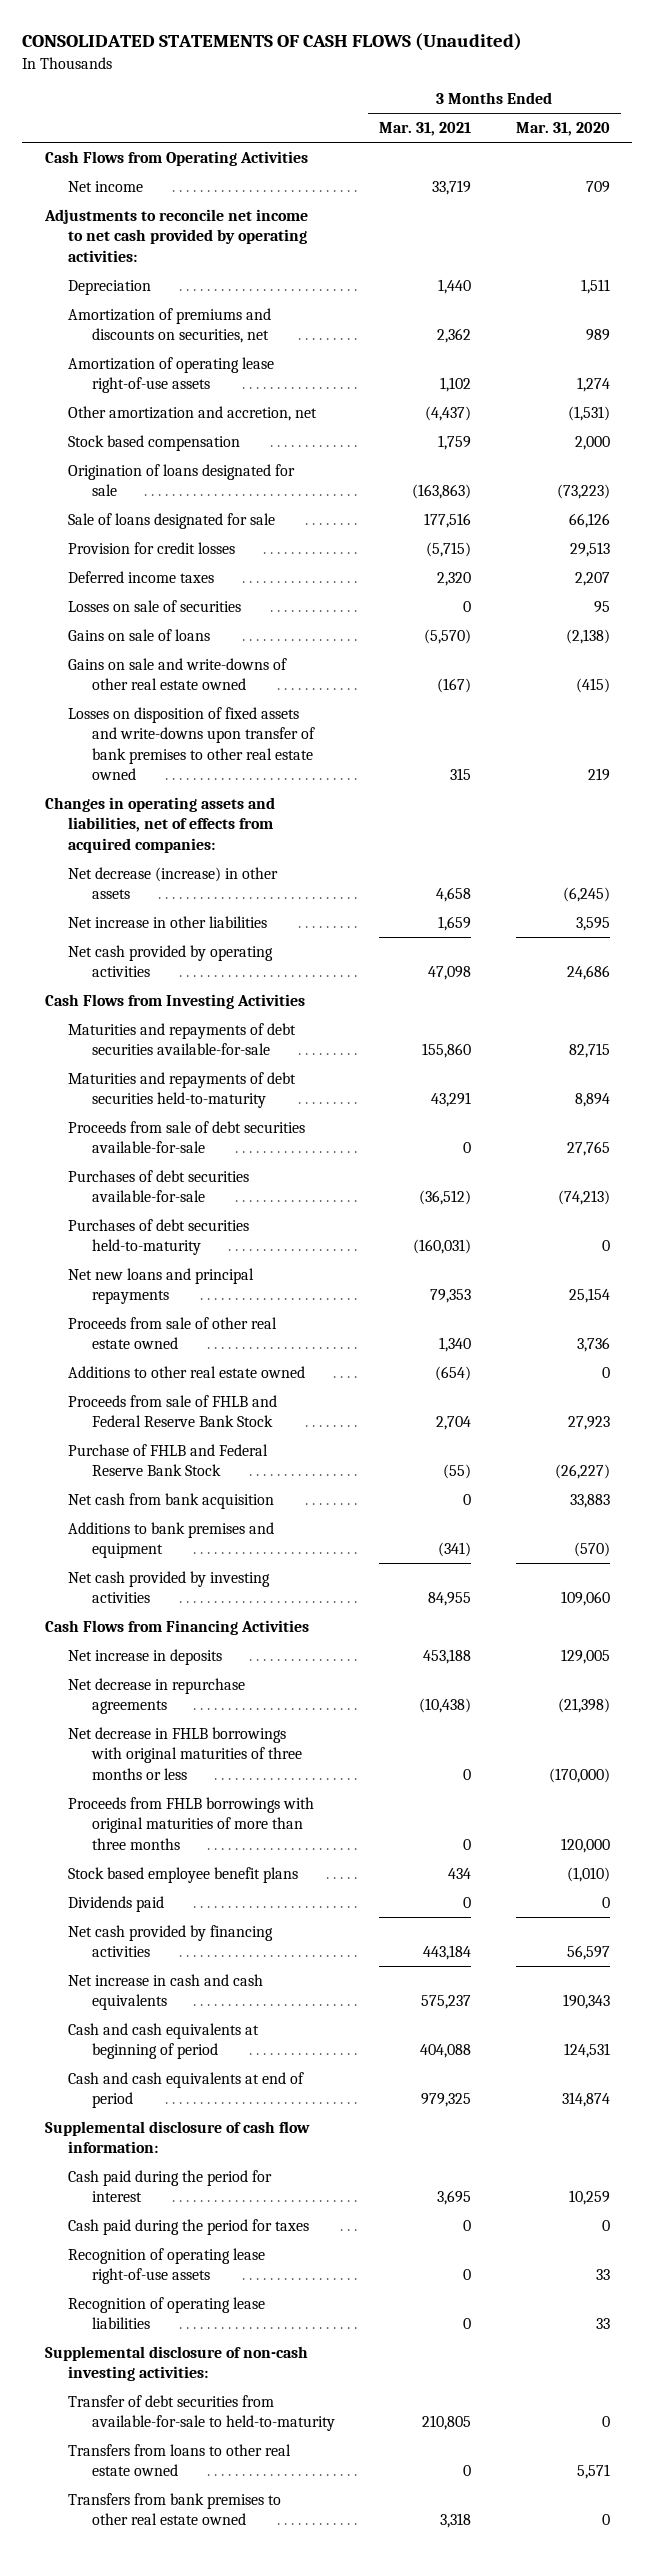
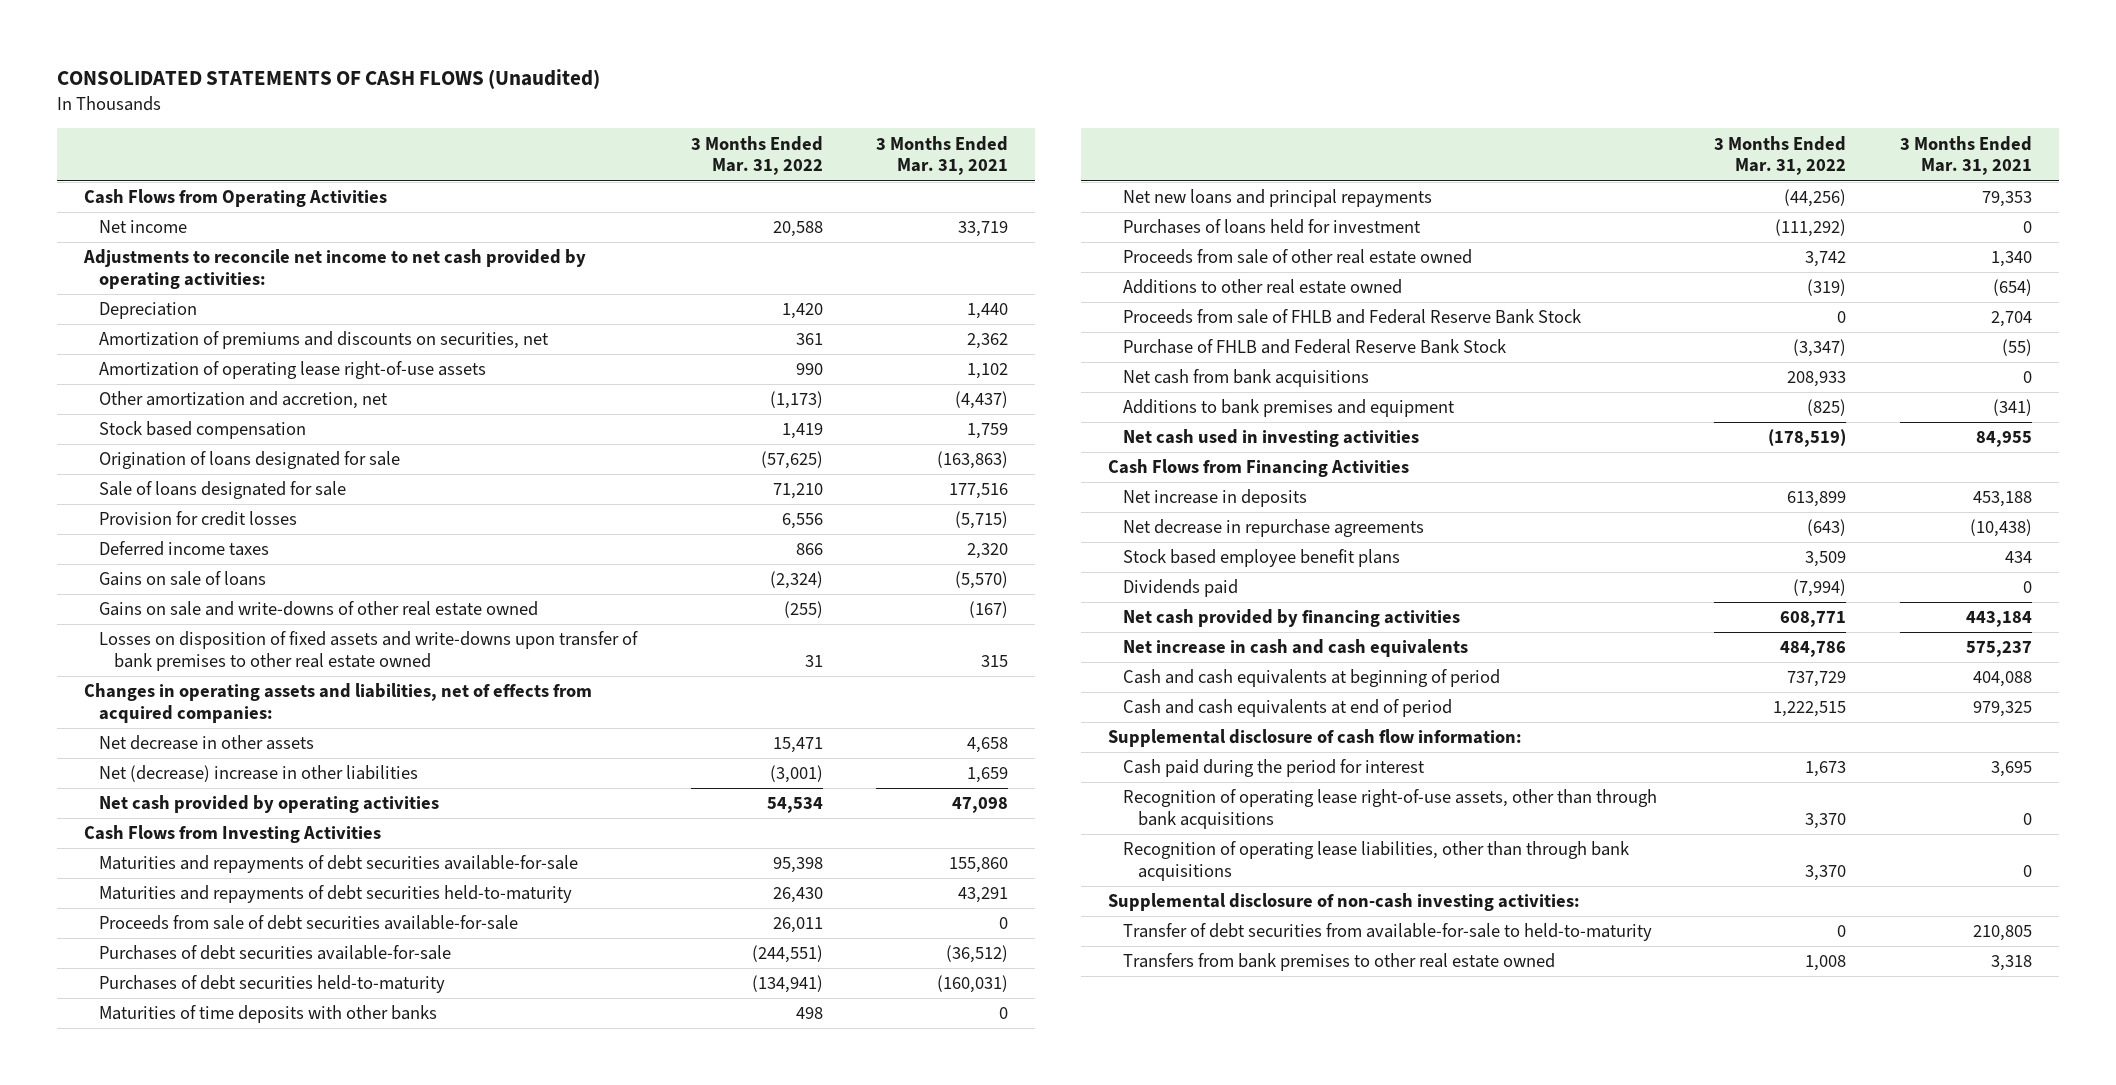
- | 3 Months Ended Mar. 31, 2021 | 3 Months Ended Mar. 31, 2020
+ | 3 Months Ended Mar. 31, 2022 | 3 Months Ended Mar. 31, 2021
- Losses on sale of securities | 0 | 95
- Net decrease (increase) in other assets | 4,658 | (6,245)
- Net increase in other liabilities | 1,659 | 3,595
+ Net decrease in other assets | 15,471 | 4,658
+ Net (decrease) increase in other liabilities | (3,001) | 1,659
+ Maturities of time deposits with other banks | 498 | 0
+ Purchases of loans held for investment | (111,292) | 0
- Net cash from bank acquisition | 0 | 33,883
+ Net cash from bank acquisitions | 208,933 | 0
- Net cash provided by investing activities | 84,955 | 109,060
+ Net cash used in investing activities | (178,519) | 84,955
- Net decrease in FHLB borrowings with original maturities of three months or less | 0 | (170,000)
- Proceeds from FHLB borrowings with original maturities of more than three months | 0 | 120,000
- Cash paid during the period for taxes | 0 | 0
- Recognition of operating lease right-of-use assets | 0 | 33
- Recognition of operating lease liabilities | 0 | 33
+ Recognition of operating lease right-of-use assets, other than through bank acquisitions | 3,370 | 0
+ Recognition of operating lease liabilities, other than through bank acquisitions | 3,370 | 0
- Transfers from loans to other real estate owned | 0 | 5,571

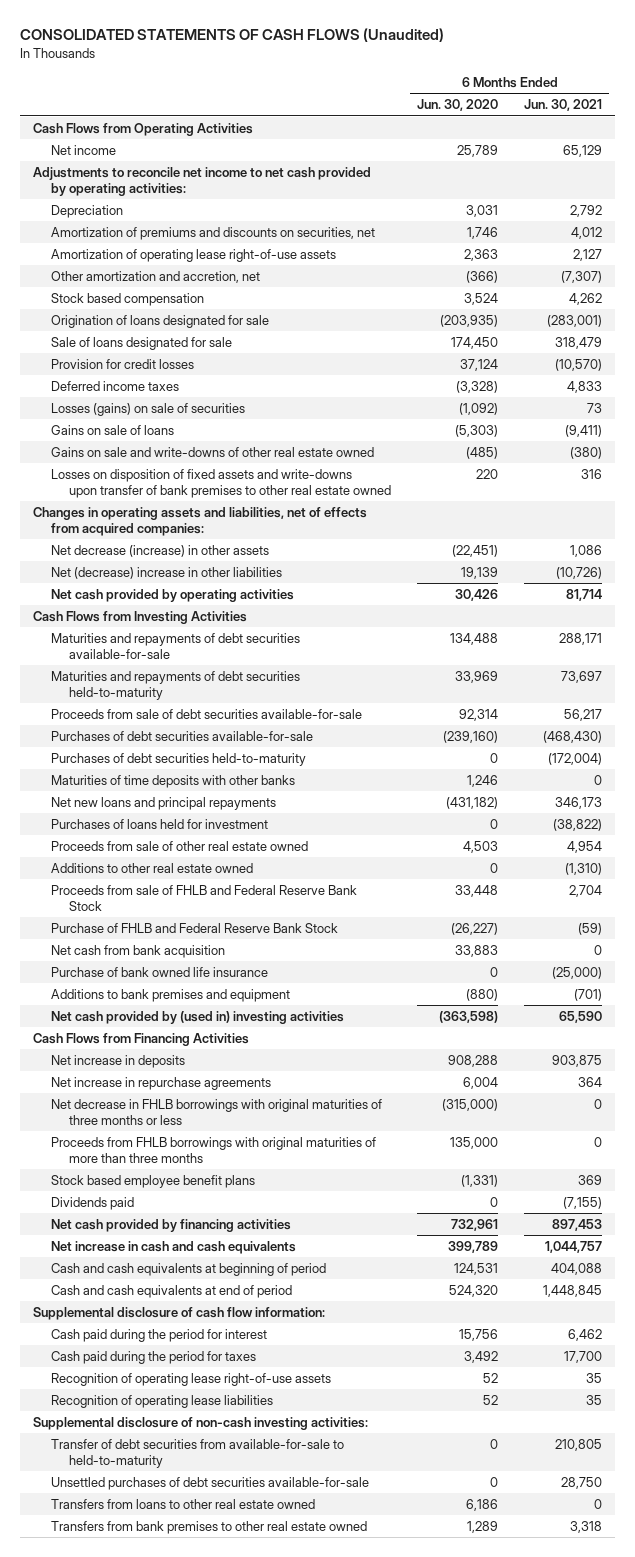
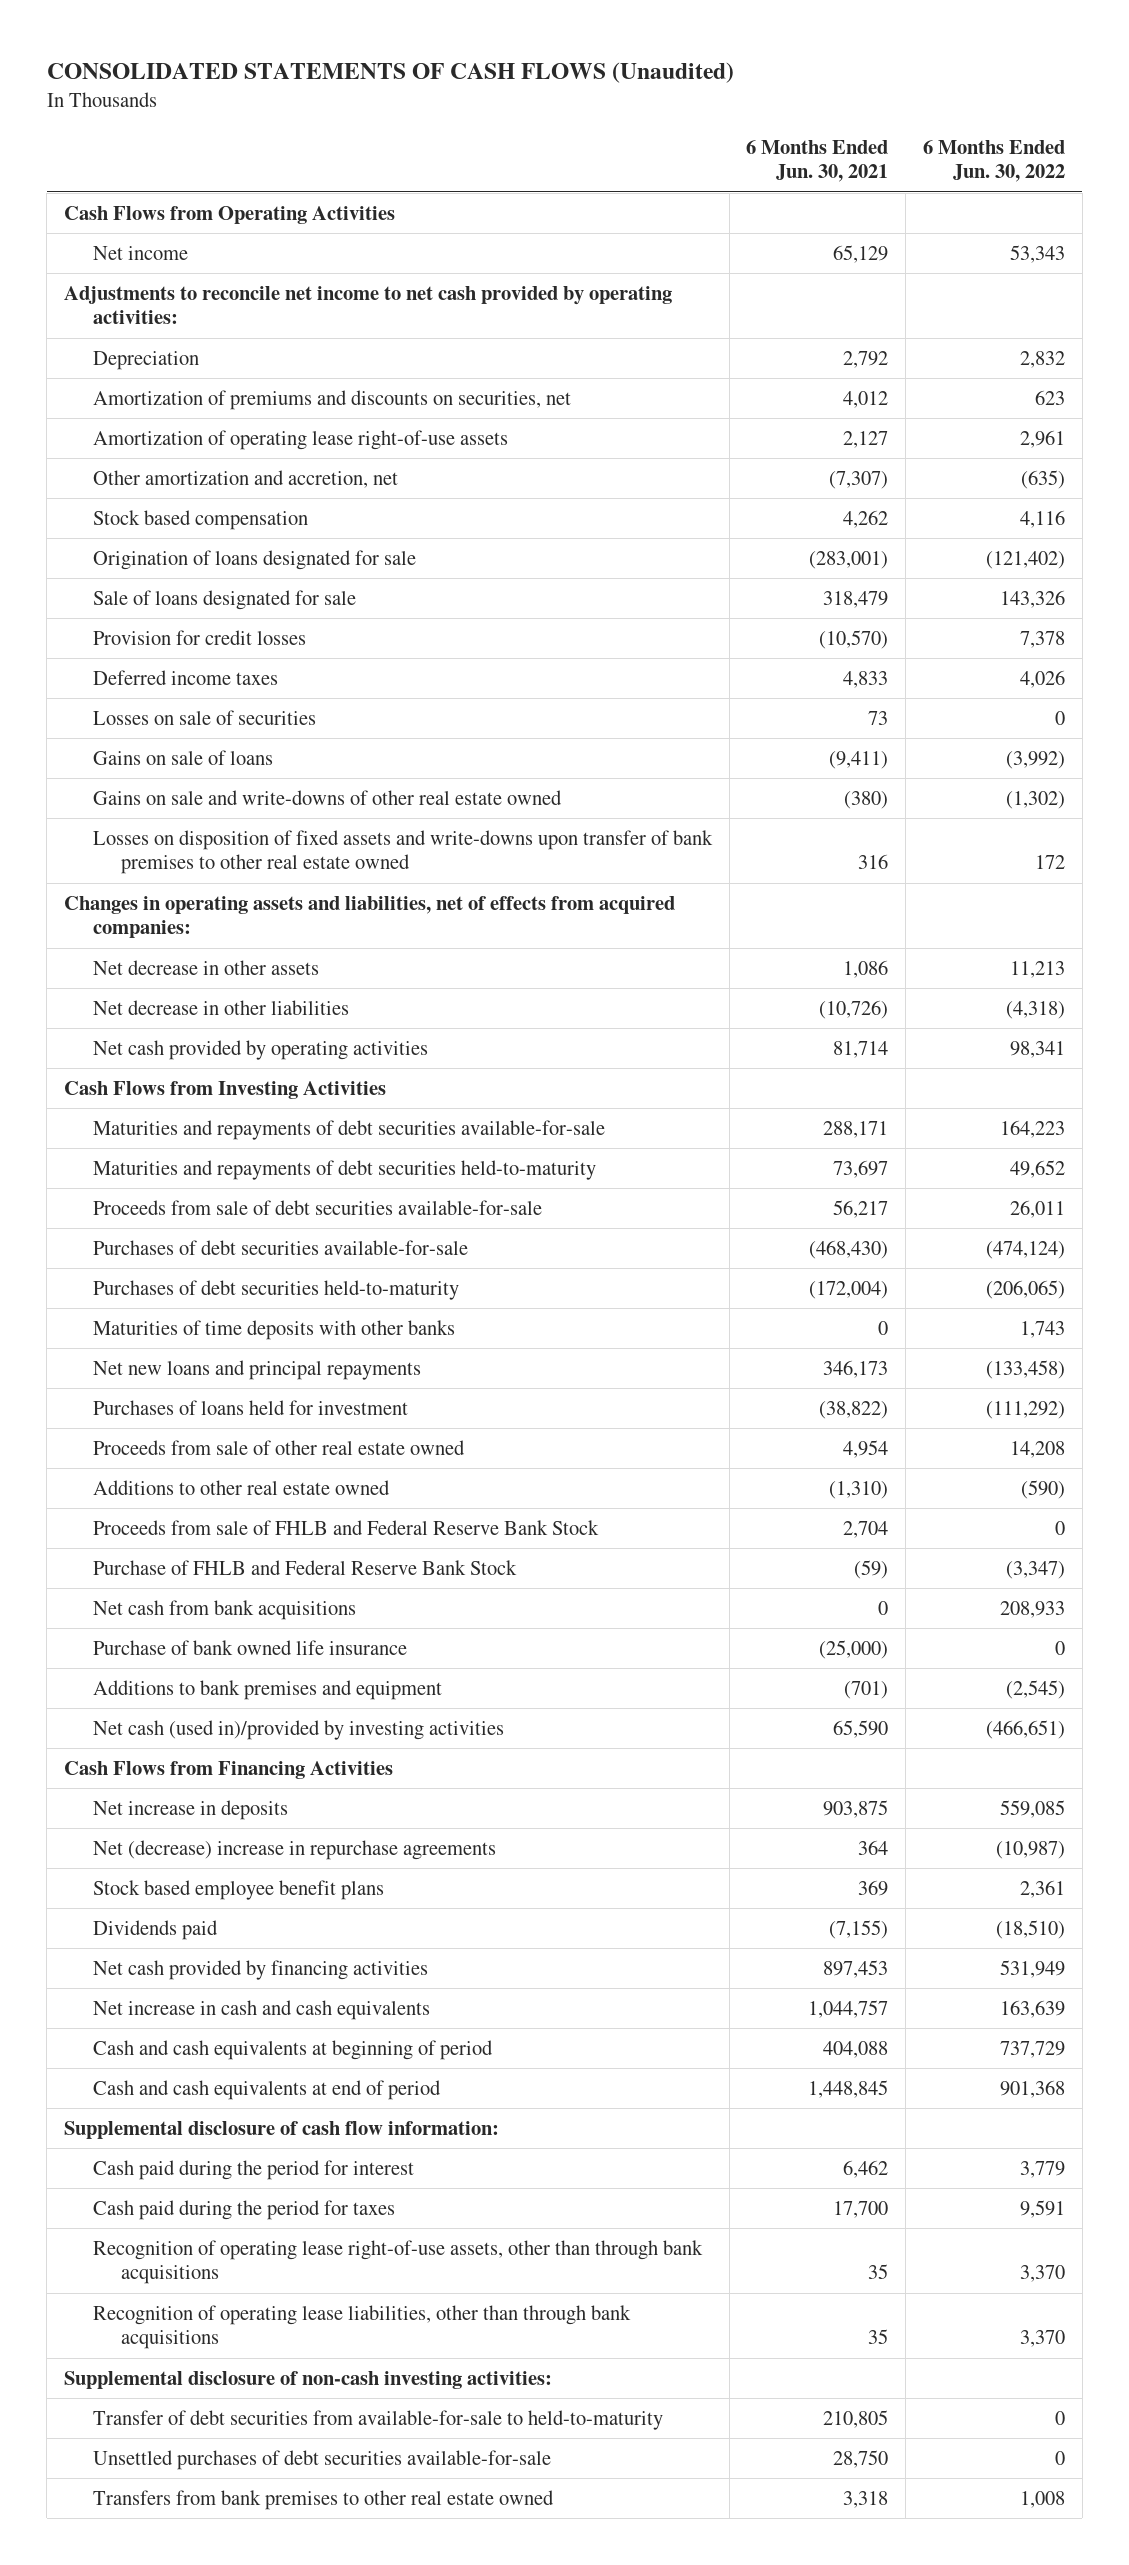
- | 6 Months Ended Jun. 30, 2020 | 6 Months Ended Jun. 30, 2021
+ | 6 Months Ended Jun. 30, 2021 | 6 Months Ended Jun. 30, 2022
- Losses (gains) on sale of securities | (1,092) | 73
+ Losses on sale of securities | 73 | 0
- Net decrease (increase) in other assets | (22,451) | 1,086
- Net (decrease) increase in other liabilities | 19,139 | (10,726)
+ Net decrease in other assets | 1,086 | 11,213
+ Net decrease in other liabilities | (10,726) | (4,318)
- Net cash from bank acquisition | 33,883 | 0
+ Net cash from bank acquisitions | 0 | 208,933
- Net cash provided by (used in) investing activities | (363,598) | 65,590
+ Net cash (used in)/provided by investing activities | 65,590 | (466,651)
- Net increase in repurchase agreements | 6,004 | 364
- Net decrease in FHLB borrowings with original maturities of three months or less | (315,000) | 0
- Proceeds from FHLB borrowings with original maturities of more than three months | 135,000 | 0
+ Net (decrease) increase in repurchase agreements | 364 | (10,987)
- Recognition of operating lease right-of-use assets | 52 | 35
- Recognition of operating lease liabilities | 52 | 35
+ Recognition of operating lease right-of-use assets, other than through bank acquisitions | 35 | 3,370
+ Recognition of operating lease liabilities, other than through bank acquisitions | 35 | 3,370
- Transfers from loans to other real estate owned | 6,186 | 0

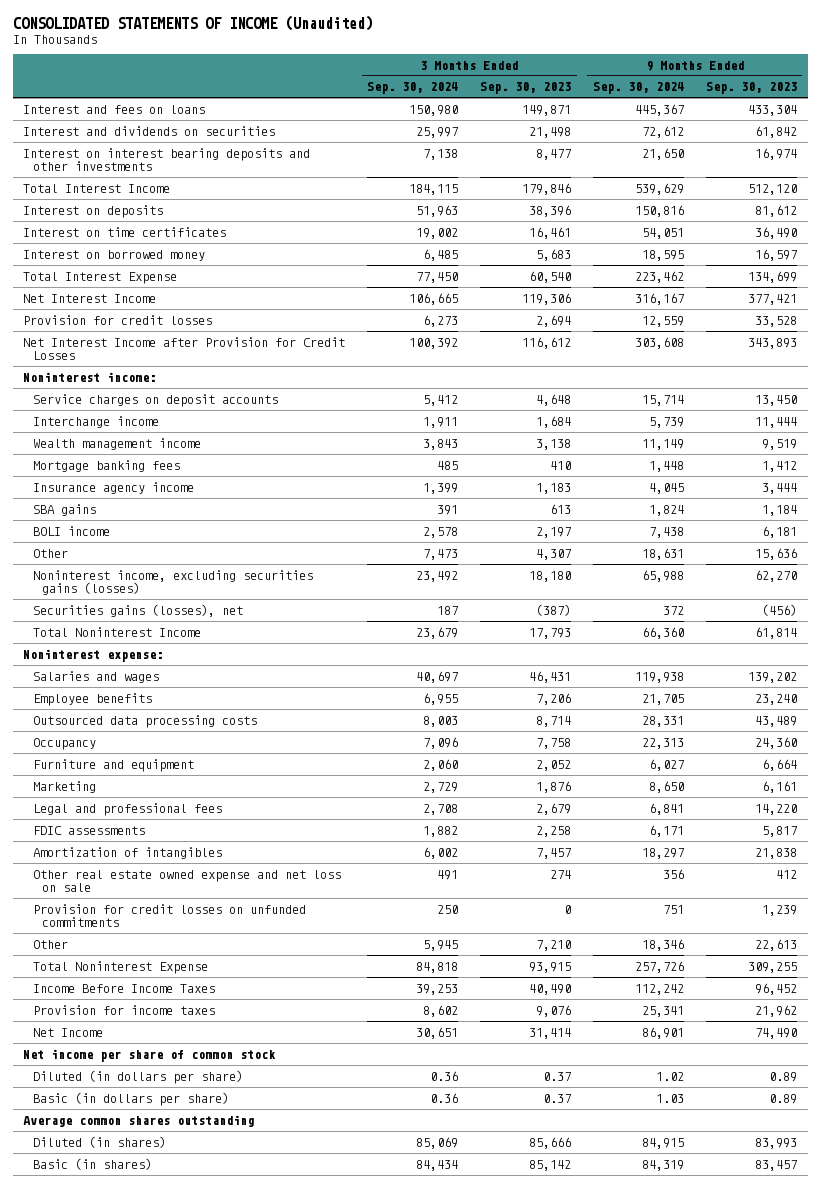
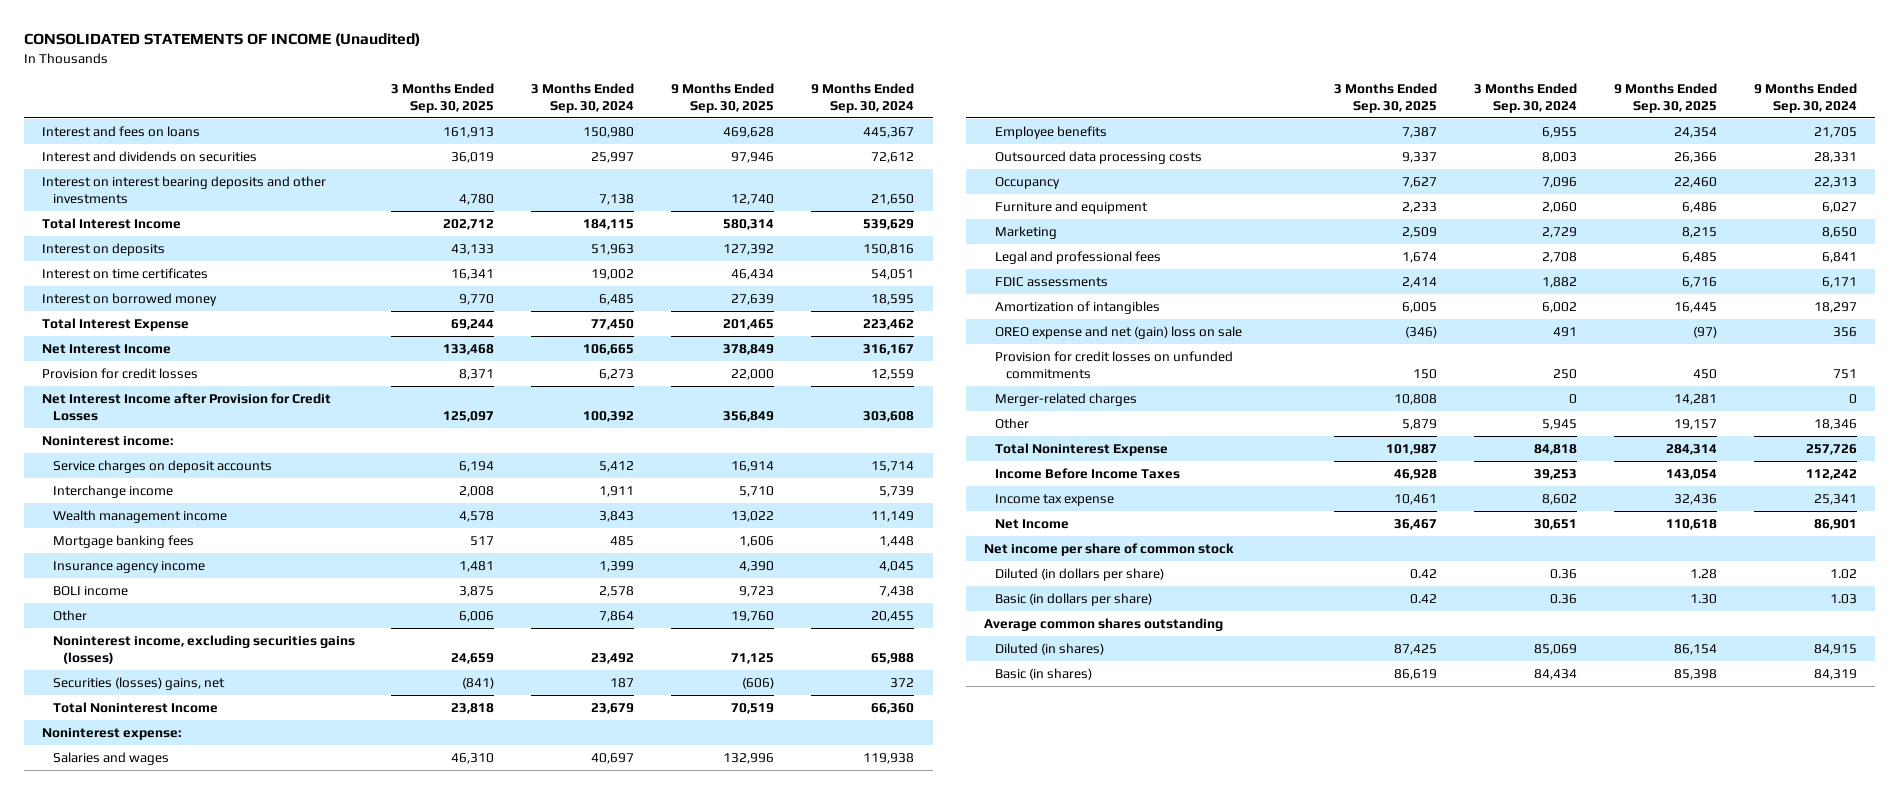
- | 3 Months Ended Sep. 30, 2024 | 3 Months Ended Sep. 30, 2023 | 9 Months Ended Sep. 30, 2024 | 9 Months Ended Sep. 30, 2023
+ | 3 Months Ended Sep. 30, 2025 | 3 Months Ended Sep. 30, 2024 | 9 Months Ended Sep. 30, 2025 | 9 Months Ended Sep. 30, 2024
- SBA gains | 391 | 613 | 1,824 | 1,184
- Other | 7,473 | 4,307 | 18,631 | 15,636
+ Other | 6,006 | 7,864 | 19,760 | 20,455
- Securities gains (losses), net | 187 | (387) | 372 | (456)
+ Securities (losses) gains, net | (841) | 187 | (606) | 372
- Other real estate owned expense and net loss on sale | 491 | 274 | 356 | 412
+ OREO expense and net (gain) loss on sale | (346) | 491 | (97) | 356
+ Merger-related charges | 10,808 | 0 | 14,281 | 0
- Provision for income taxes | 8,602 | 9,076 | 25,341 | 21,962
+ Income tax expense | 10,461 | 8,602 | 32,436 | 25,341

